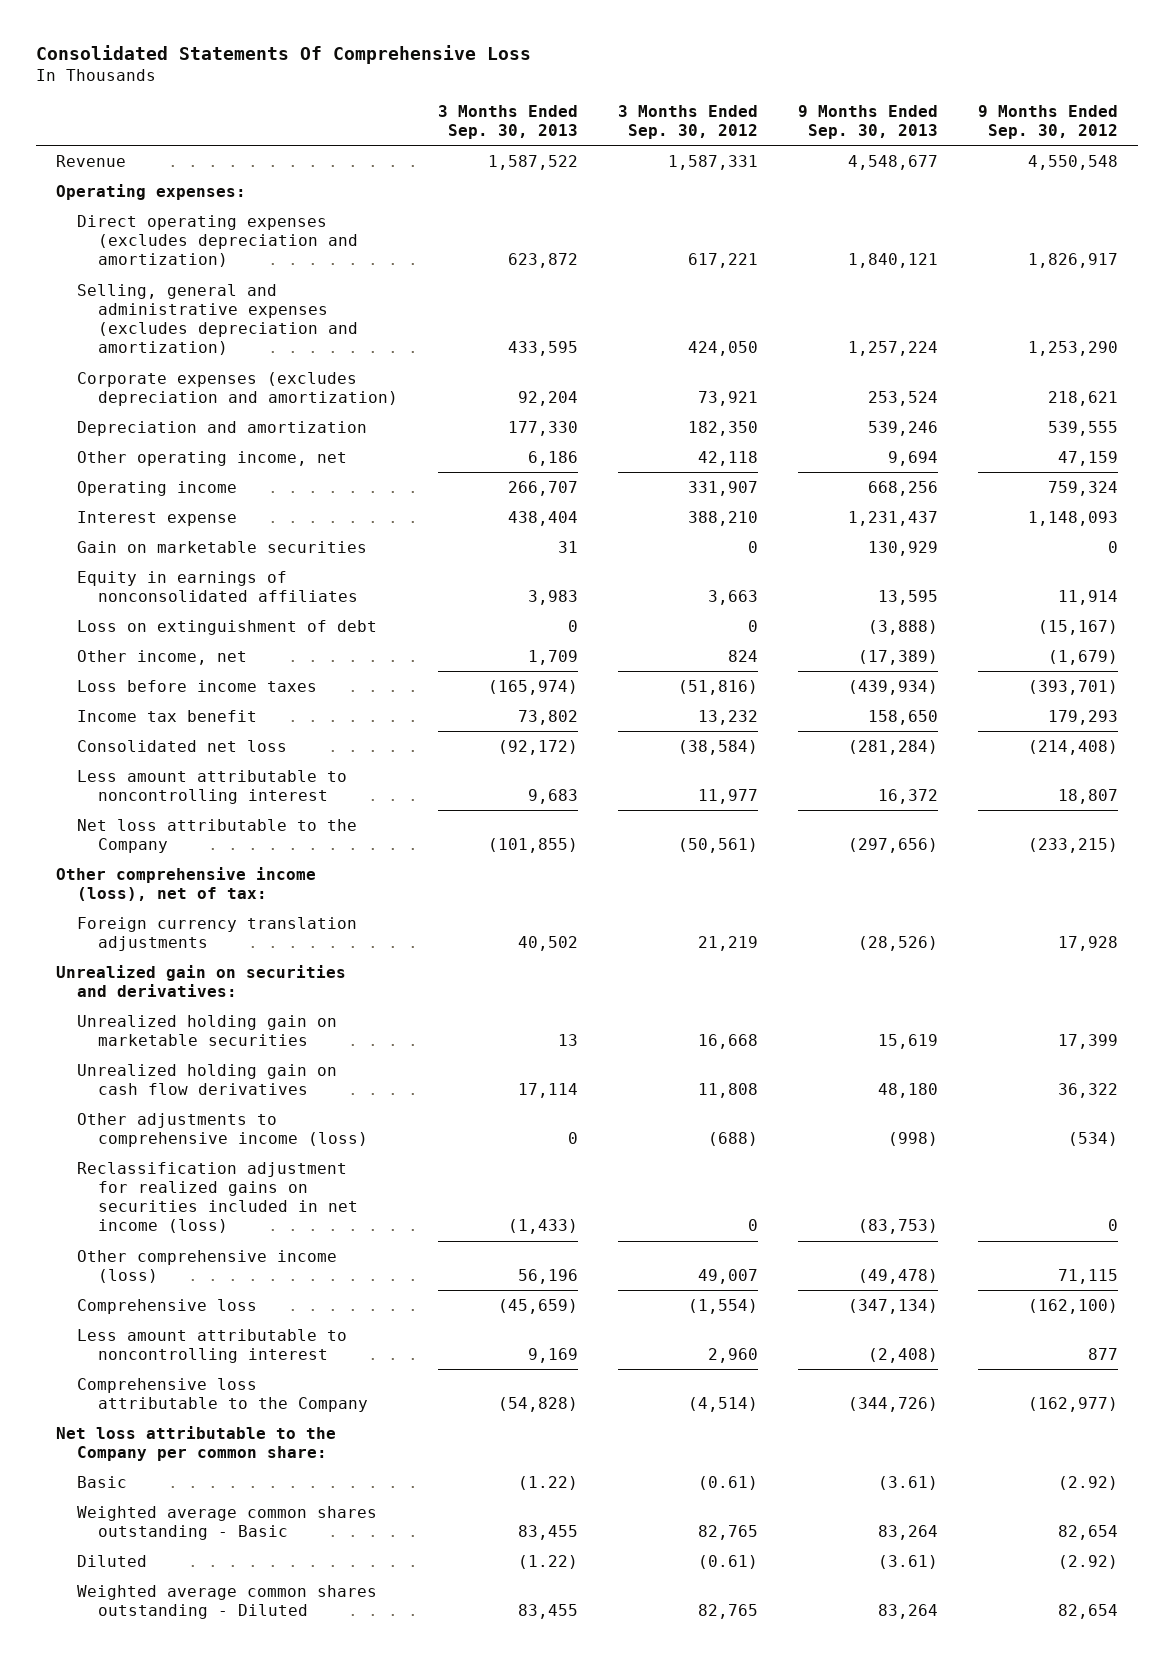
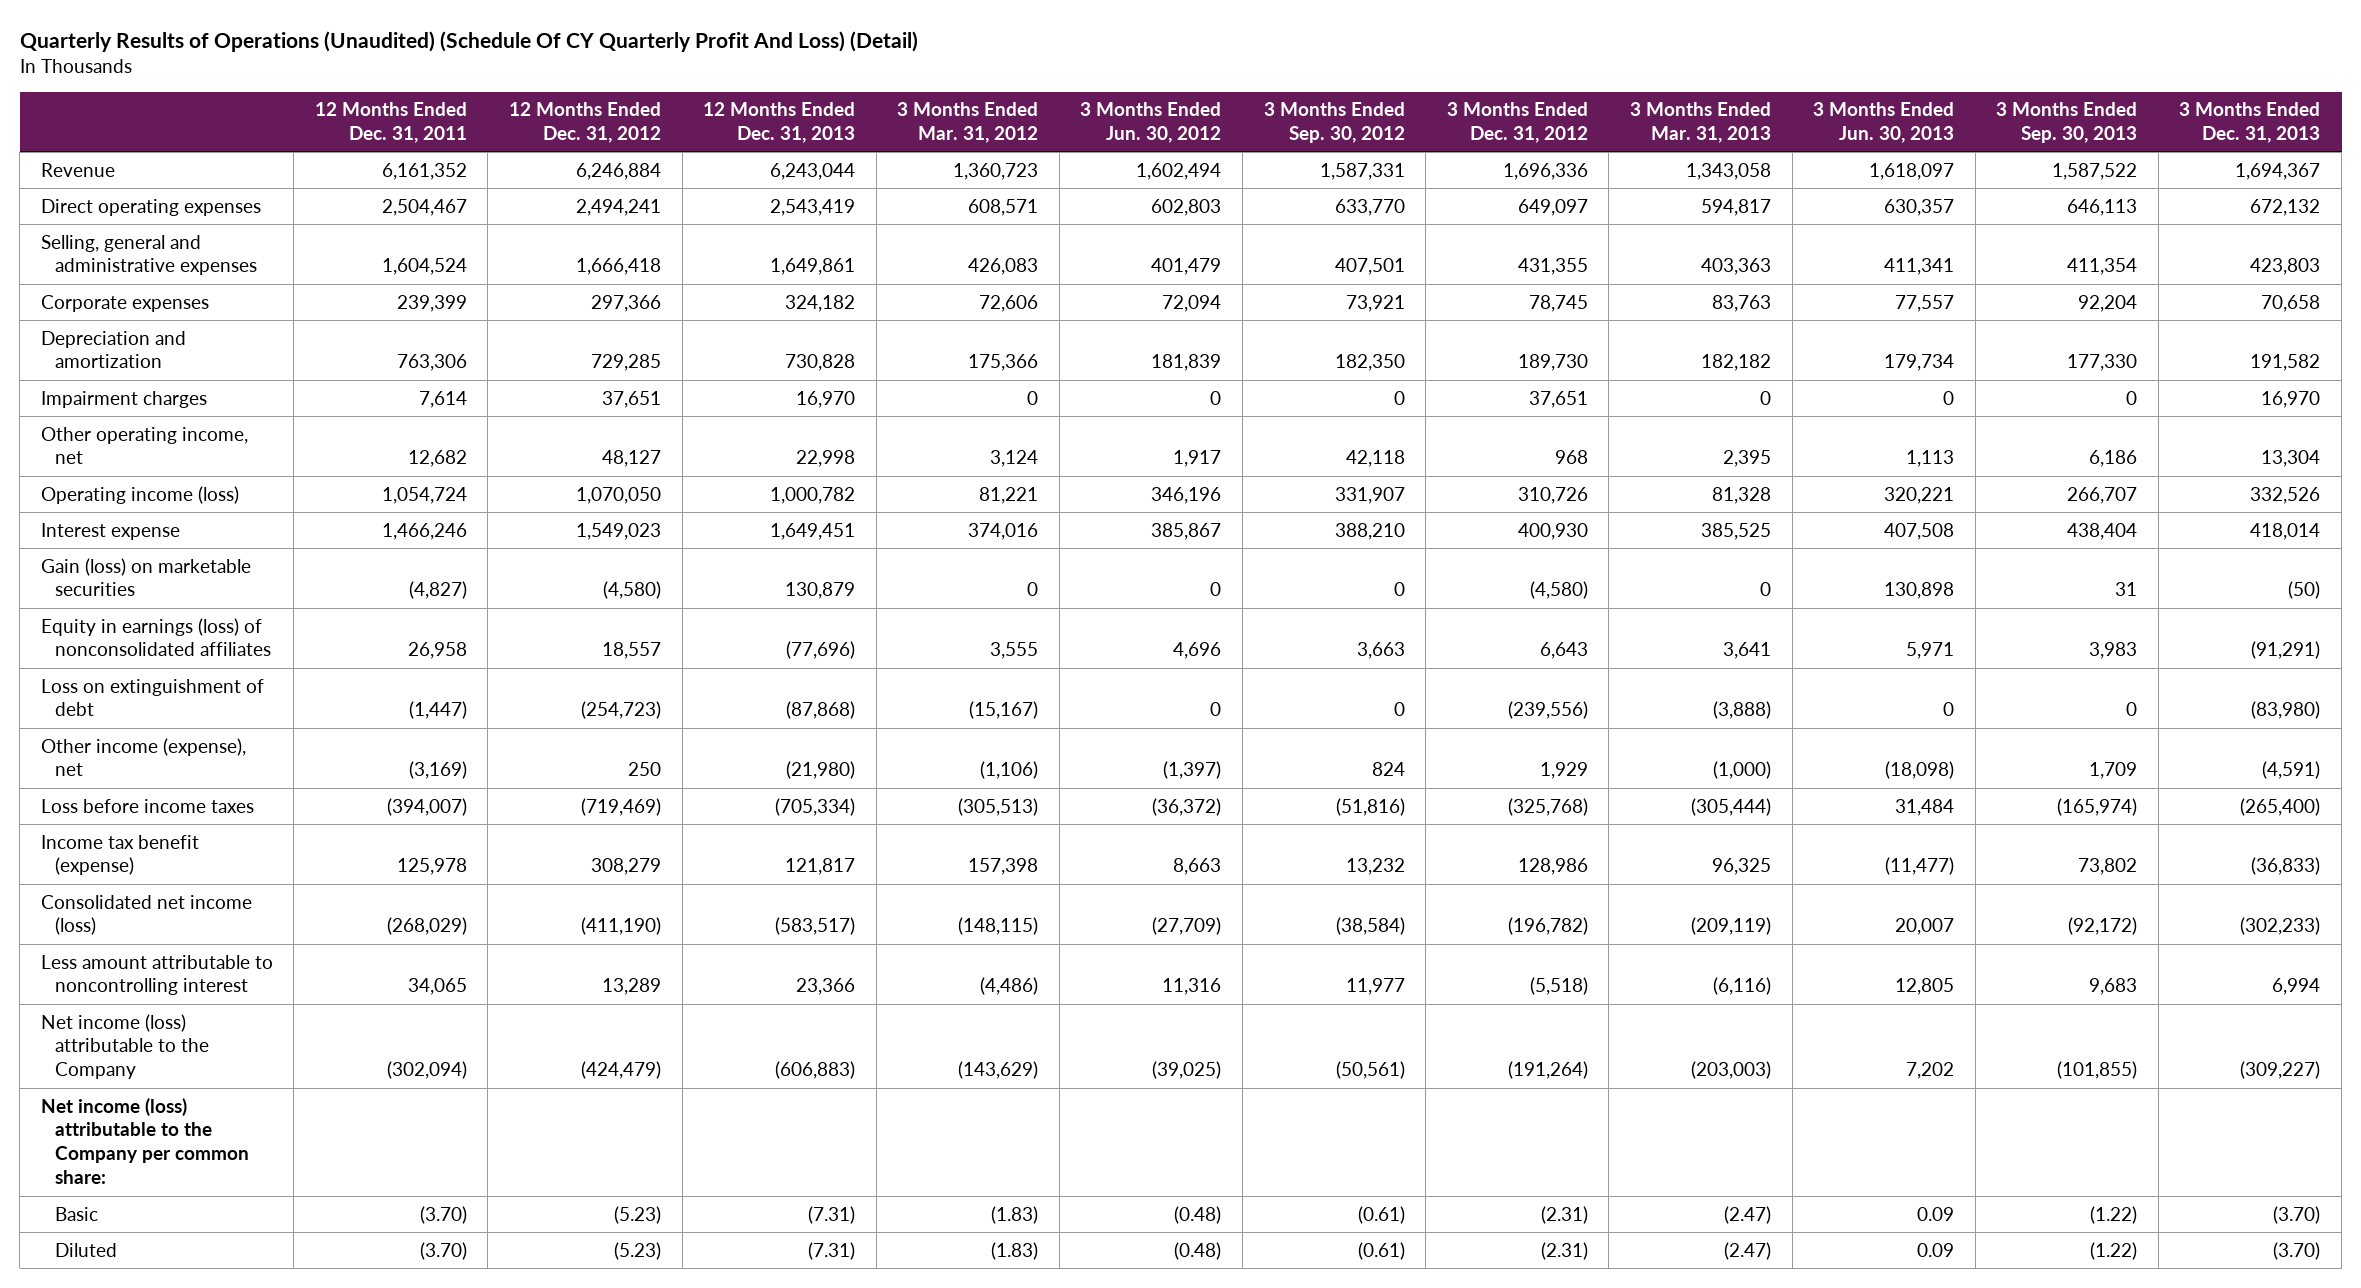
- Consolidated Statements Of Comprehensive Loss
+ Quarterly Results of Operations (Unaudited) (Schedule Of CY Quarterly Profit And Loss) (Detail)
- | 3 Months Ended Sep. 30, 2013 | 3 Months Ended Sep. 30, 2012 | 9 Months Ended Sep. 30, 2013 | 9 Months Ended Sep. 30, 2012
+ | 12 Months Ended Dec. 31, 2011 | 12 Months Ended Dec. 31, 2012 | 12 Months Ended Dec. 31, 2013 | 3 Months Ended Mar. 31, 2012 | 3 Months Ended Jun. 30, 2012 | 3 Months Ended Sep. 30, 2012 | 3 Months Ended Dec. 31, 2012 | 3 Months Ended Mar. 31, 2013 | 3 Months Ended Jun. 30, 2013 | 3 Months Ended Sep. 30, 2013 | 3 Months Ended Dec. 31, 2013
- Operating expenses:
- Direct operating expenses (excludes depreciation and amortization) | 623,872 | 617,221 | 1,840,121 | 1,826,917
- Selling, general and administrative expenses (excludes depreciation and amortization) | 433,595 | 424,050 | 1,257,224 | 1,253,290
- Corporate expenses (excludes depreciation and amortization) | 92,204 | 73,921 | 253,524 | 218,621
+ Direct operating expenses | 2,504,467 | 2,494,241 | 2,543,419 | 608,571 | 602,803 | 633,770 | 649,097 | 594,817 | 630,357 | 646,113 | 672,132
+ Selling, general and administrative expenses | 1,604,524 | 1,666,418 | 1,649,861 | 426,083 | 401,479 | 407,501 | 431,355 | 403,363 | 411,341 | 411,354 | 423,803
+ Corporate expenses | 239,399 | 297,366 | 324,182 | 72,606 | 72,094 | 73,921 | 78,745 | 83,763 | 77,557 | 92,204 | 70,658
+ Impairment charges | 7,614 | 37,651 | 16,970 | 0 | 0 | 0 | 37,651 | 0 | 0 | 0 | 16,970
- Operating income | 266,707 | 331,907 | 668,256 | 759,324
+ Operating income (loss) | 1,054,724 | 1,070,050 | 1,000,782 | 81,221 | 346,196 | 331,907 | 310,726 | 81,328 | 320,221 | 266,707 | 332,526
- Gain on marketable securities | 31 | 0 | 130,929 | 0
- Equity in earnings of nonconsolidated affiliates | 3,983 | 3,663 | 13,595 | 11,914
+ Gain (loss) on marketable securities | (4,827) | (4,580) | 130,879 | 0 | 0 | 0 | (4,580) | 0 | 130,898 | 31 | (50)
+ Equity in earnings (loss) of nonconsolidated affiliates | 26,958 | 18,557 | (77,696) | 3,555 | 4,696 | 3,663 | 6,643 | 3,641 | 5,971 | 3,983 | (91,291)
- Other income, net | 1,709 | 824 | (17,389) | (1,679)
+ Other income (expense), net | (3,169) | 250 | (21,980) | (1,106) | (1,397) | 824 | 1,929 | (1,000) | (18,098) | 1,709 | (4,591)
- Income tax benefit | 73,802 | 13,232 | 158,650 | 179,293
- Consolidated net loss | (92,172) | (38,584) | (281,284) | (214,408)
+ Income tax benefit (expense) | 125,978 | 308,279 | 121,817 | 157,398 | 8,663 | 13,232 | 128,986 | 96,325 | (11,477) | 73,802 | (36,833)
+ Consolidated net income (loss) | (268,029) | (411,190) | (583,517) | (148,115) | (27,709) | (38,584) | (196,782) | (209,119) | 20,007 | (92,172) | (302,233)
- Net loss attributable to the Company | (101,855) | (50,561) | (297,656) | (233,215)
- Other comprehensive income (loss), net of tax:
- Foreign currency translation adjustments | 40,502 | 21,219 | (28,526) | 17,928
- Unrealized gain on securities and derivatives:
- Unrealized holding gain on marketable securities | 13 | 16,668 | 15,619 | 17,399
- Unrealized holding gain on cash flow derivatives | 17,114 | 11,808 | 48,180 | 36,322
- Other adjustments to comprehensive income (loss) | 0 | (688) | (998) | (534)
- Reclassification adjustment for realized gains on securities included in net income (loss) | (1,433) | 0 | (83,753) | 0
- Other comprehensive income (loss) | 56,196 | 49,007 | (49,478) | 71,115
- Comprehensive loss | (45,659) | (1,554) | (347,134) | (162,100)
- Less amount attributable to noncontrolling interest | 9,169 | 2,960 | (2,408) | 877
- Comprehensive loss attributable to the Company | (54,828) | (4,514) | (344,726) | (162,977)
- Net loss attributable to the Company per common share:
+ Net income (loss) attributable to the Company | (302,094) | (424,479) | (606,883) | (143,629) | (39,025) | (50,561) | (191,264) | (203,003) | 7,202 | (101,855) | (309,227)
+ Net income (loss) attributable to the Company per common share:
- Weighted average common shares outstanding - Basic | 83,455 | 82,765 | 83,264 | 82,654
- Weighted average common shares outstanding - Diluted | 83,455 | 82,765 | 83,264 | 82,654

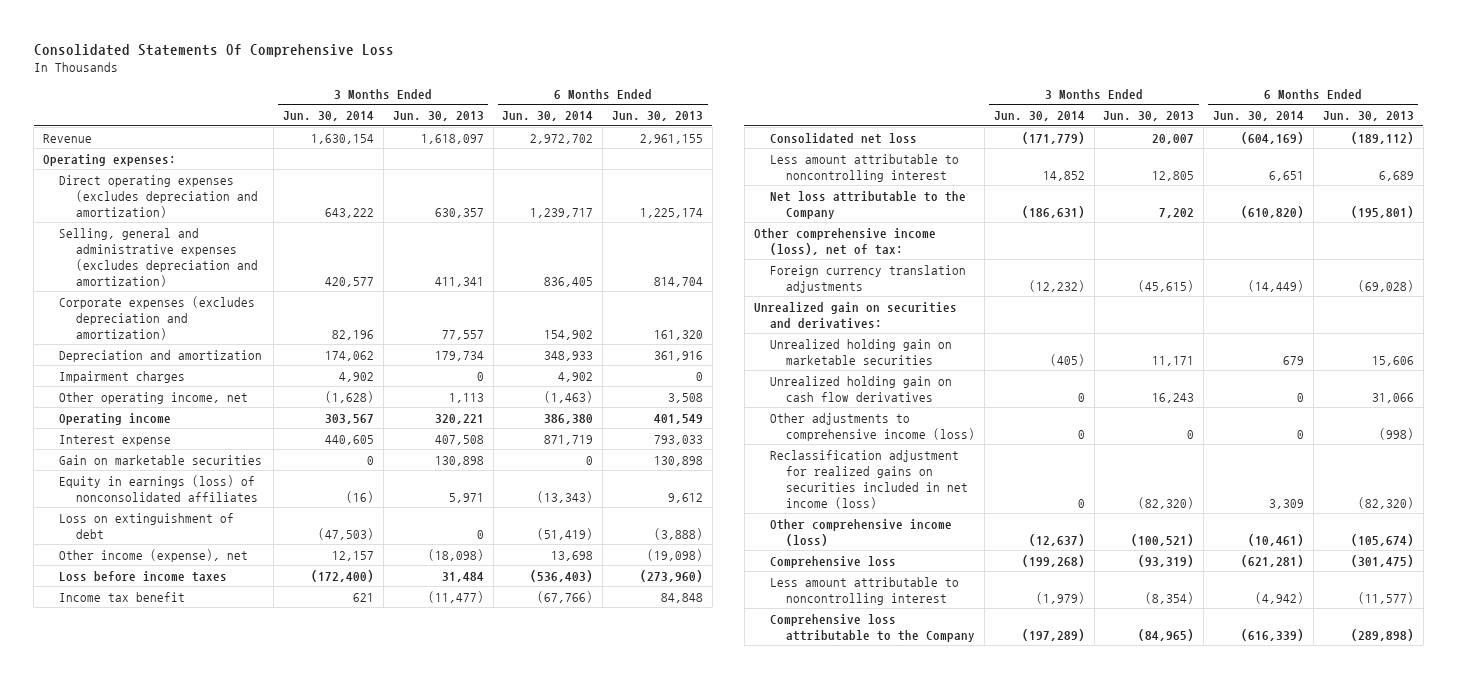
- Quarterly Results of Operations (Unaudited) (Schedule Of CY Quarterly Profit And Loss) (Detail)
+ Consolidated Statements Of Comprehensive Loss
- | 12 Months Ended Dec. 31, 2011 | 12 Months Ended Dec. 31, 2012 | 12 Months Ended Dec. 31, 2013 | 3 Months Ended Mar. 31, 2012 | 3 Months Ended Jun. 30, 2012 | 3 Months Ended Sep. 30, 2012 | 3 Months Ended Dec. 31, 2012 | 3 Months Ended Mar. 31, 2013 | 3 Months Ended Jun. 30, 2013 | 3 Months Ended Sep. 30, 2013 | 3 Months Ended Dec. 31, 2013
+ | 3 Months Ended Jun. 30, 2014 | 3 Months Ended Jun. 30, 2013 | 6 Months Ended Jun. 30, 2014 | 6 Months Ended Jun. 30, 2013
- Direct operating expenses | 2,504,467 | 2,494,241 | 2,543,419 | 608,571 | 602,803 | 633,770 | 649,097 | 594,817 | 630,357 | 646,113 | 672,132
- Selling, general and administrative expenses | 1,604,524 | 1,666,418 | 1,649,861 | 426,083 | 401,479 | 407,501 | 431,355 | 403,363 | 411,341 | 411,354 | 423,803
- Corporate expenses | 239,399 | 297,366 | 324,182 | 72,606 | 72,094 | 73,921 | 78,745 | 83,763 | 77,557 | 92,204 | 70,658
+ Operating expenses:
+ Direct operating expenses (excludes depreciation and amortization) | 643,222 | 630,357 | 1,239,717 | 1,225,174
+ Selling, general and administrative expenses (excludes depreciation and amortization) | 420,577 | 411,341 | 836,405 | 814,704
+ Corporate expenses (excludes depreciation and amortization) | 82,196 | 77,557 | 154,902 | 161,320
- Operating income (loss) | 1,054,724 | 1,070,050 | 1,000,782 | 81,221 | 346,196 | 331,907 | 310,726 | 81,328 | 320,221 | 266,707 | 332,526
+ Operating income | 303,567 | 320,221 | 386,380 | 401,549
- Gain (loss) on marketable securities | (4,827) | (4,580) | 130,879 | 0 | 0 | 0 | (4,580) | 0 | 130,898 | 31 | (50)
+ Gain on marketable securities | 0 | 130,898 | 0 | 130,898
- Income tax benefit (expense) | 125,978 | 308,279 | 121,817 | 157,398 | 8,663 | 13,232 | 128,986 | 96,325 | (11,477) | 73,802 | (36,833)
- Consolidated net income (loss) | (268,029) | (411,190) | (583,517) | (148,115) | (27,709) | (38,584) | (196,782) | (209,119) | 20,007 | (92,172) | (302,233)
+ Income tax benefit | 621 | (11,477) | (67,766) | 84,848
+ Consolidated net loss | (171,779) | 20,007 | (604,169) | (189,112)
- Net income (loss) attributable to the Company | (302,094) | (424,479) | (606,883) | (143,629) | (39,025) | (50,561) | (191,264) | (203,003) | 7,202 | (101,855) | (309,227)
- Net income (loss) attributable to the Company per common share:
- Basic | (3.70) | (5.23) | (7.31) | (1.83) | (0.48) | (0.61) | (2.31) | (2.47) | 0.09 | (1.22) | (3.70)
- Diluted | (3.70) | (5.23) | (7.31) | (1.83) | (0.48) | (0.61) | (2.31) | (2.47) | 0.09 | (1.22) | (3.70)
+ Net loss attributable to the Company | (186,631) | 7,202 | (610,820) | (195,801)
+ Other comprehensive income (loss), net of tax:
+ Foreign currency translation adjustments | (12,232) | (45,615) | (14,449) | (69,028)
+ Unrealized gain on securities and derivatives:
+ Unrealized holding gain on marketable securities | (405) | 11,171 | 679 | 15,606
+ Unrealized holding gain on cash flow derivatives | 0 | 16,243 | 0 | 31,066
+ Other adjustments to comprehensive income (loss) | 0 | 0 | 0 | (998)
+ Reclassification adjustment for realized gains on securities included in net income (loss) | 0 | (82,320) | 3,309 | (82,320)
+ Other comprehensive income (loss) | (12,637) | (100,521) | (10,461) | (105,674)
+ Comprehensive loss | (199,268) | (93,319) | (621,281) | (301,475)
+ Less amount attributable to noncontrolling interest | (1,979) | (8,354) | (4,942) | (11,577)
+ Comprehensive loss attributable to the Company | (197,289) | (84,965) | (616,339) | (289,898)

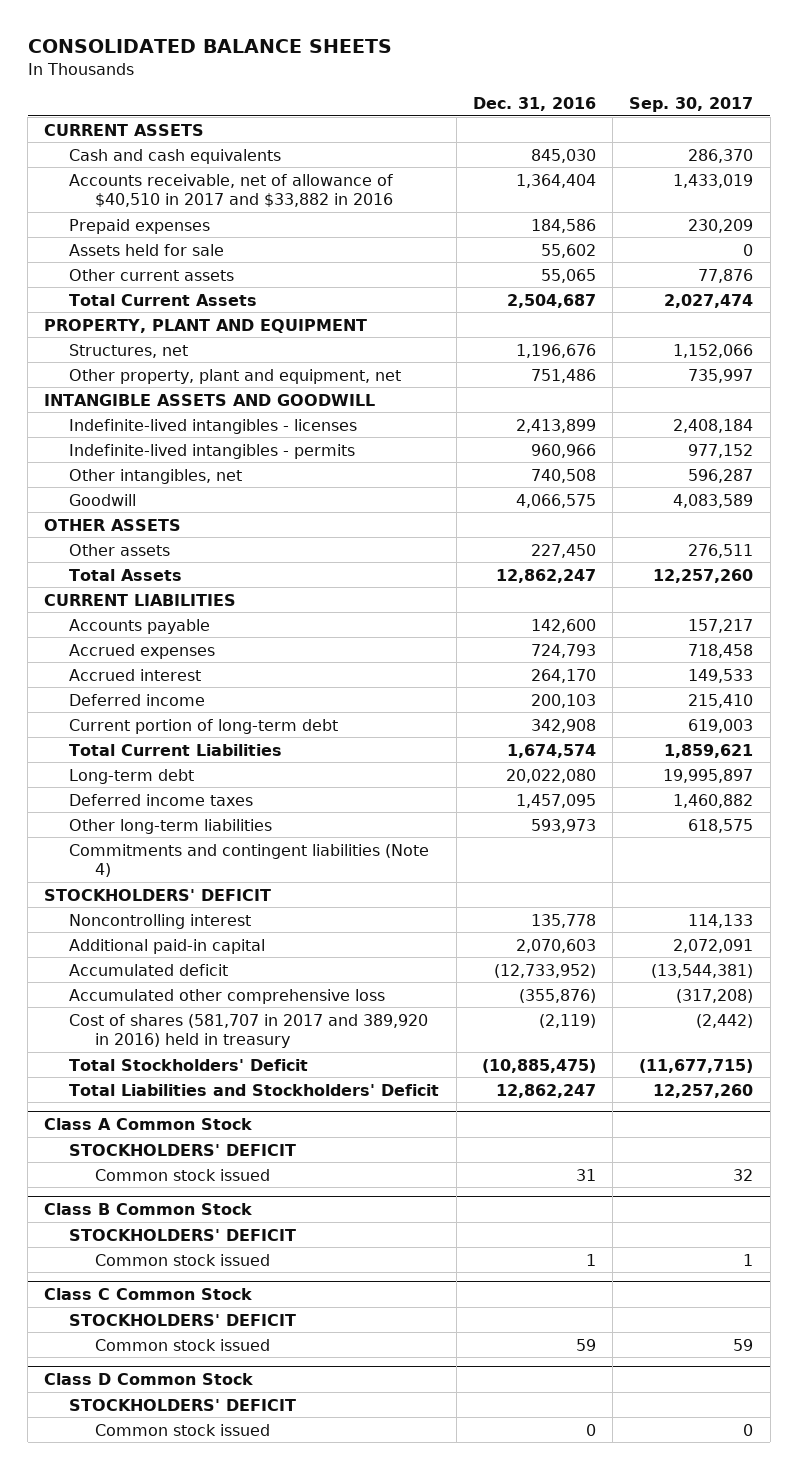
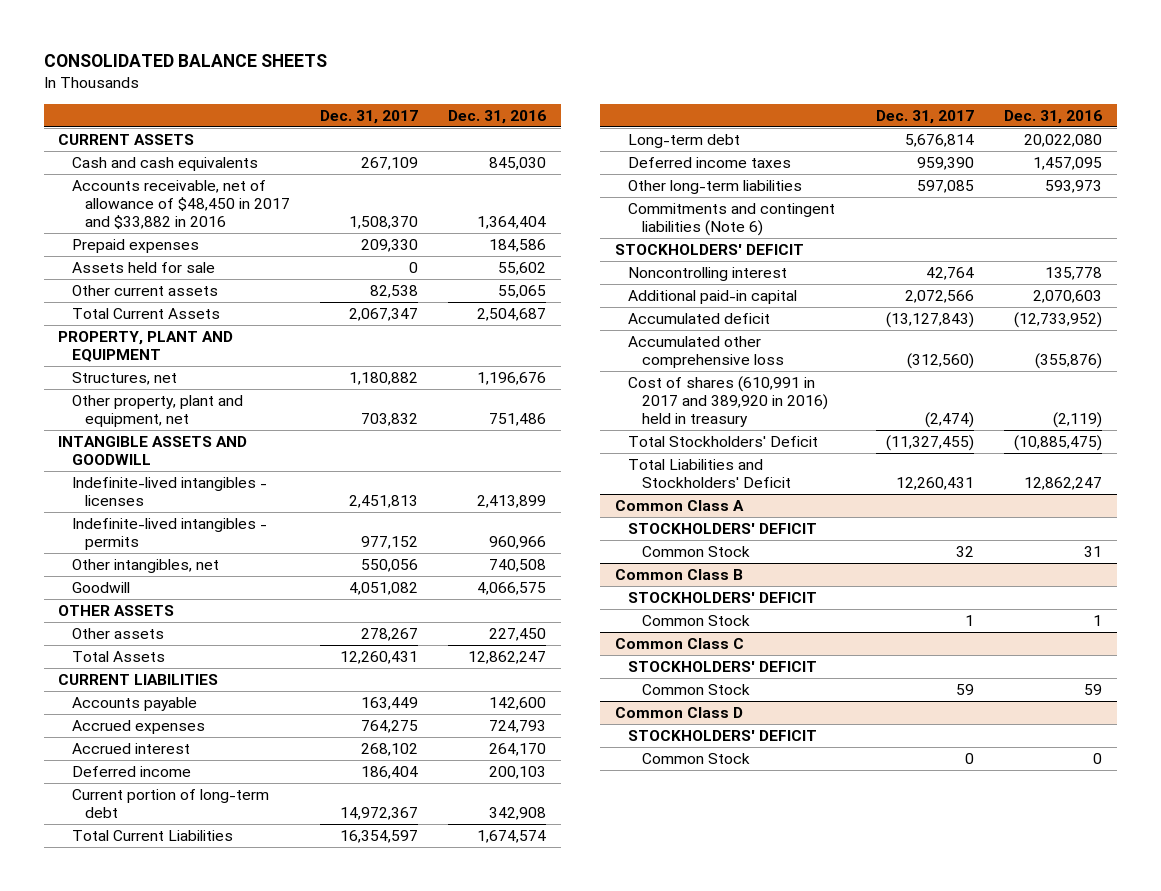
- | Dec. 31, 2016 | Sep. 30, 2017
+ | Dec. 31, 2017 | Dec. 31, 2016
- Accounts receivable, net of allowance of $40,510 in 2017 and $33,882 in 2016 | 1,364,404 | 1,433,019
+ Accounts receivable, net of allowance of $48,450 in 2017 and $33,882 in 2016 | 1,508,370 | 1,364,404
- Commitments and contingent liabilities (Note 4)
+ Commitments and contingent liabilities (Note 6)
- Cost of shares (581,707 in 2017 and 389,920 in 2016) held in treasury | (2,119) | (2,442)
+ Cost of shares (610,991 in 2017 and 389,920 in 2016) held in treasury | (2,474) | (2,119)
- Class A Common Stock
+ Common Class A
- Common stock issued | 31 | 32
- Class B Common Stock
+ Common Stock | 32 | 31
+ Common Class B
- Common stock issued | 1 | 1
- Class C Common Stock
+ Common Stock | 1 | 1
+ Common Class C
- Common stock issued | 59 | 59
- Class D Common Stock
+ Common Stock | 59 | 59
+ Common Class D
- Common stock issued | 0 | 0
+ Common Stock | 0 | 0

